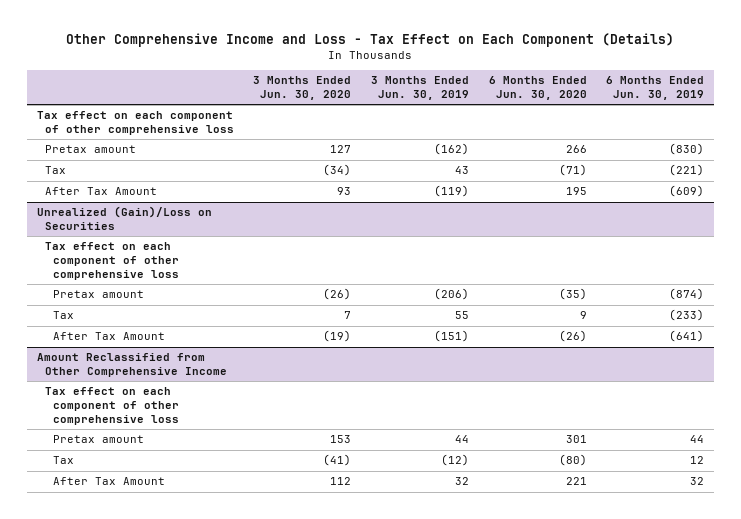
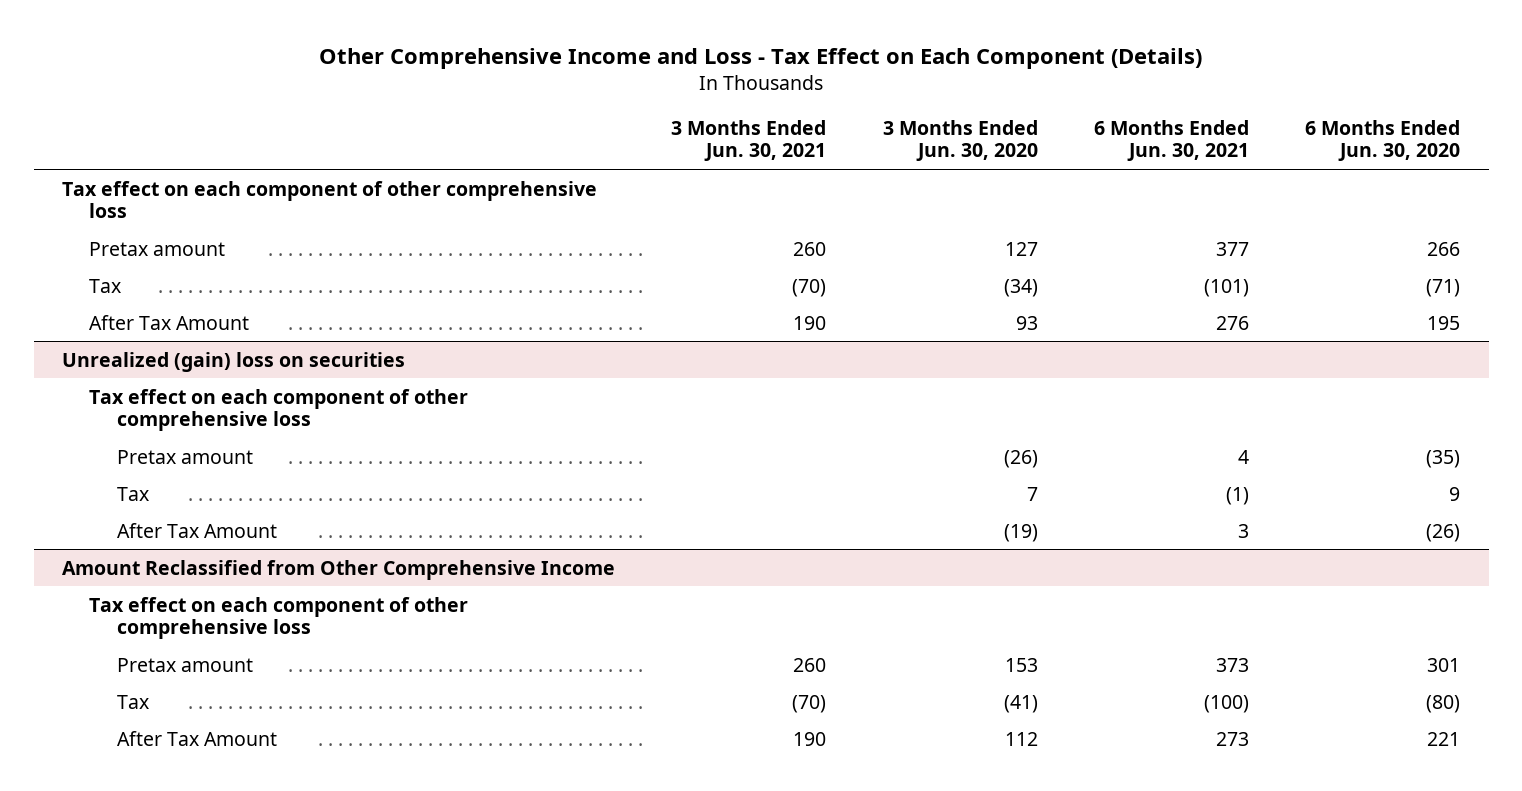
- | 3 Months Ended Jun. 30, 2020 | 3 Months Ended Jun. 30, 2019 | 6 Months Ended Jun. 30, 2020 | 6 Months Ended Jun. 30, 2019
+ | 3 Months Ended Jun. 30, 2021 | 3 Months Ended Jun. 30, 2020 | 6 Months Ended Jun. 30, 2021 | 6 Months Ended Jun. 30, 2020
- Unrealized (Gain)/Loss on Securities
+ Unrealized (gain) loss on securities

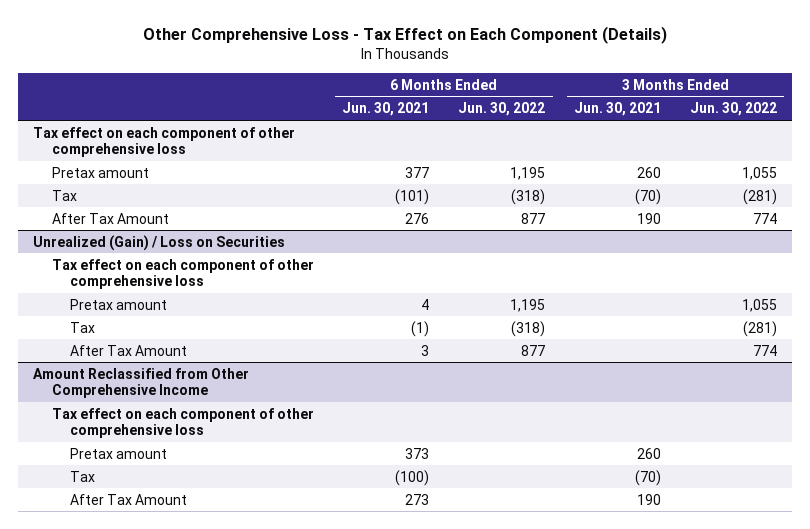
- Other Comprehensive Income and Loss - Tax Effect on Each Component (Details)
+ Other Comprehensive Loss - Tax Effect on Each Component (Details)
- | 3 Months Ended Jun. 30, 2021 | 3 Months Ended Jun. 30, 2020 | 6 Months Ended Jun. 30, 2021 | 6 Months Ended Jun. 30, 2020
+ | 6 Months Ended Jun. 30, 2021 | 6 Months Ended Jun. 30, 2022 | 3 Months Ended Jun. 30, 2021 | 3 Months Ended Jun. 30, 2022
- Unrealized (gain) loss on securities
+ Unrealized (Gain) / Loss on Securities

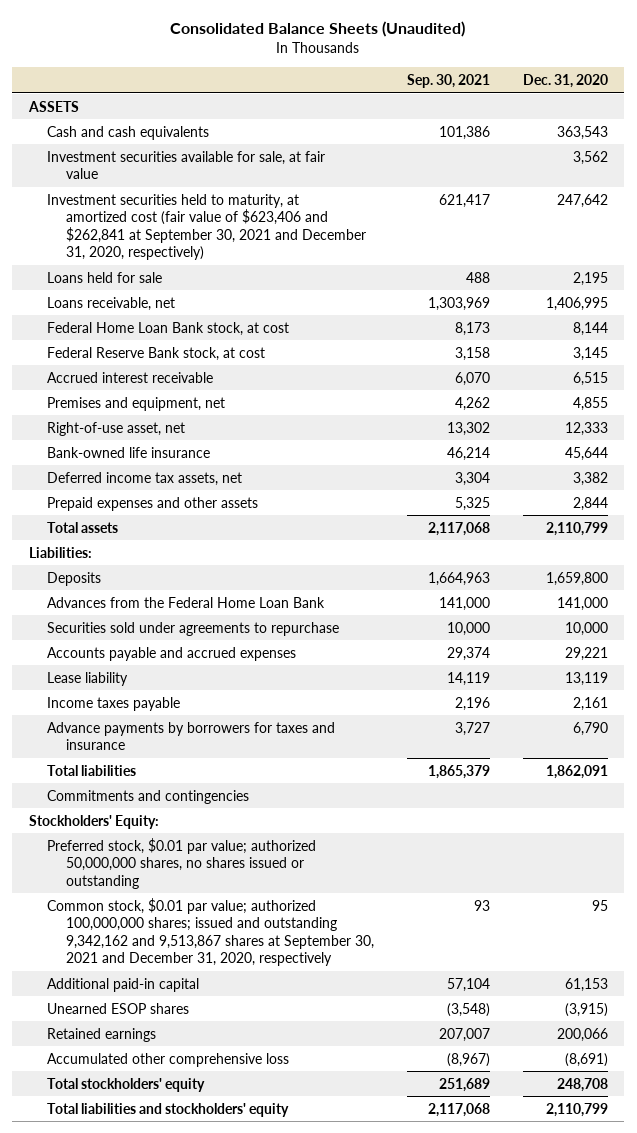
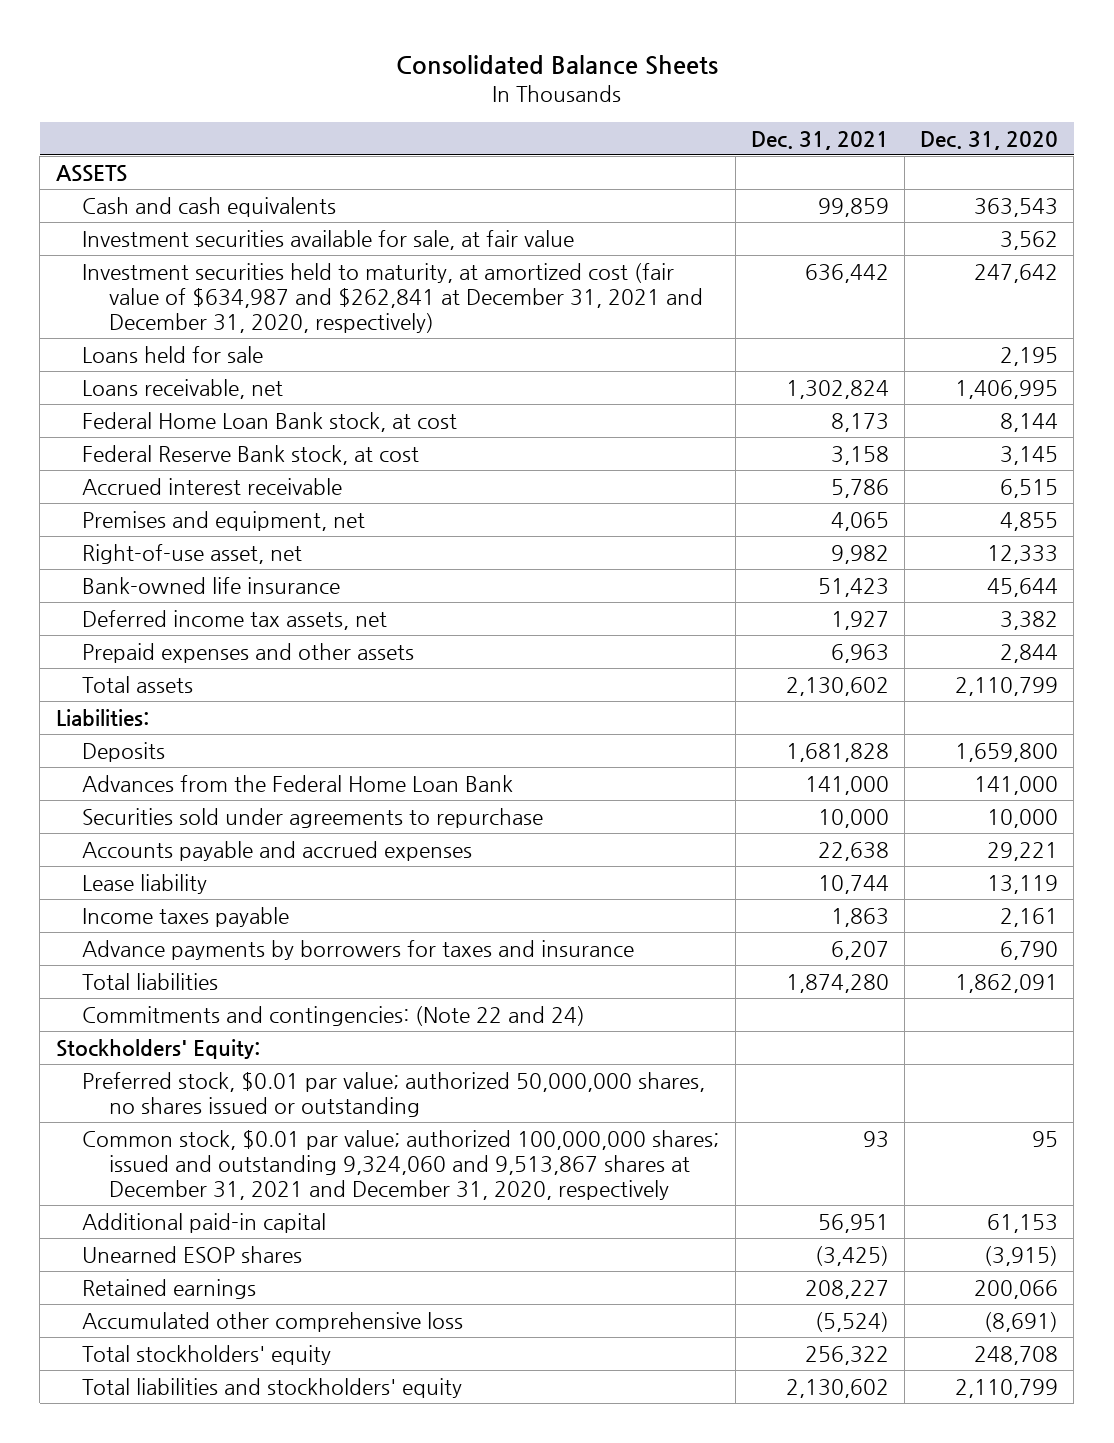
- Consolidated Balance Sheets (Unaudited)
+ Consolidated Balance Sheets
- | Sep. 30, 2021 | Dec. 31, 2020
+ | Dec. 31, 2021 | Dec. 31, 2020
- Investment securities held to maturity, at amortized cost (fair value of $623,406 and $262,841 at September 30, 2021 and December 31, 2020, respectively) | 621,417 | 247,642
+ Investment securities held to maturity, at amortized cost (fair value of $634,987 and $262,841 at December 31, 2021 and December 31, 2020, respectively) | 636,442 | 247,642
- Commitments and contingencies
+ Commitments and contingencies: (Note 22 and 24)
- Common stock, $0.01 par value; authorized 100,000,000 shares; issued and outstanding 9,342,162 and 9,513,867 shares at September 30, 2021 and December 31, 2020, respectively | 93 | 95
+ Common stock, $0.01 par value; authorized 100,000,000 shares; issued and outstanding 9,324,060 and 9,513,867 shares at December 31, 2021 and December 31, 2020, respectively | 93 | 95

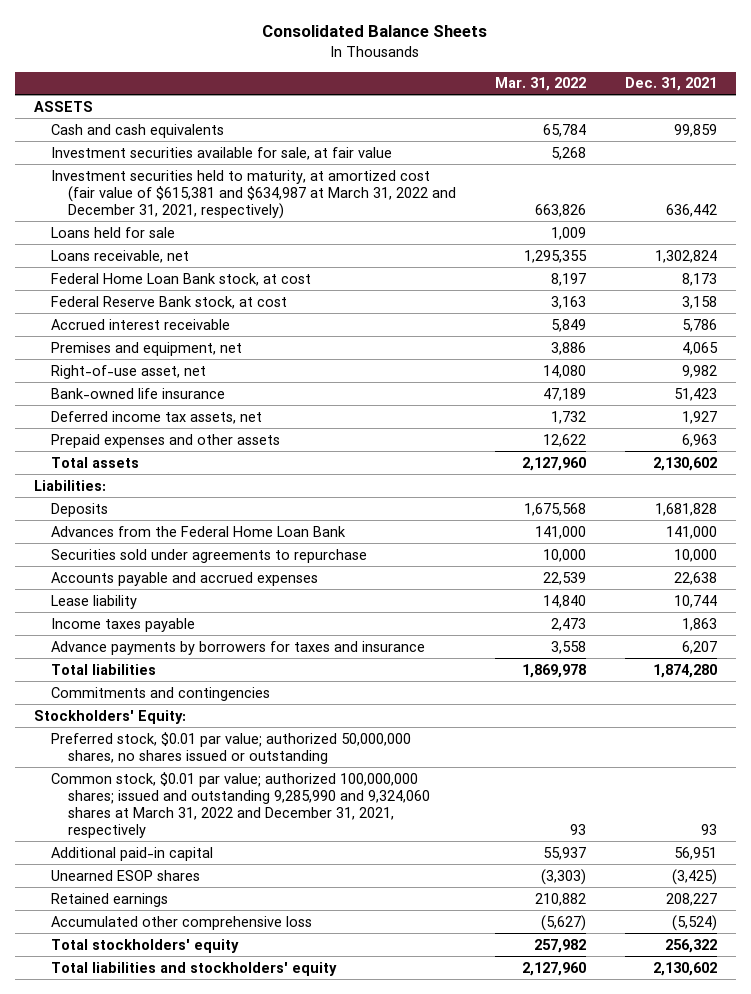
- | Dec. 31, 2021 | Dec. 31, 2020
+ | Mar. 31, 2022 | Dec. 31, 2021
- Investment securities held to maturity, at amortized cost (fair value of $634,987 and $262,841 at December 31, 2021 and December 31, 2020, respectively) | 636,442 | 247,642
+ Investment securities held to maturity, at amortized cost (fair value of $615,381 and $634,987 at March 31, 2022 and December 31, 2021, respectively) | 663,826 | 636,442
- Commitments and contingencies: (Note 22 and 24)
+ Commitments and contingencies
- Common stock, $0.01 par value; authorized 100,000,000 shares; issued and outstanding 9,324,060 and 9,513,867 shares at December 31, 2021 and December 31, 2020, respectively | 93 | 95
+ Common stock, $0.01 par value; authorized 100,000,000 shares; issued and outstanding 9,285,990 and 9,324,060 shares at March 31, 2022 and December 31, 2021, respectively | 93 | 93

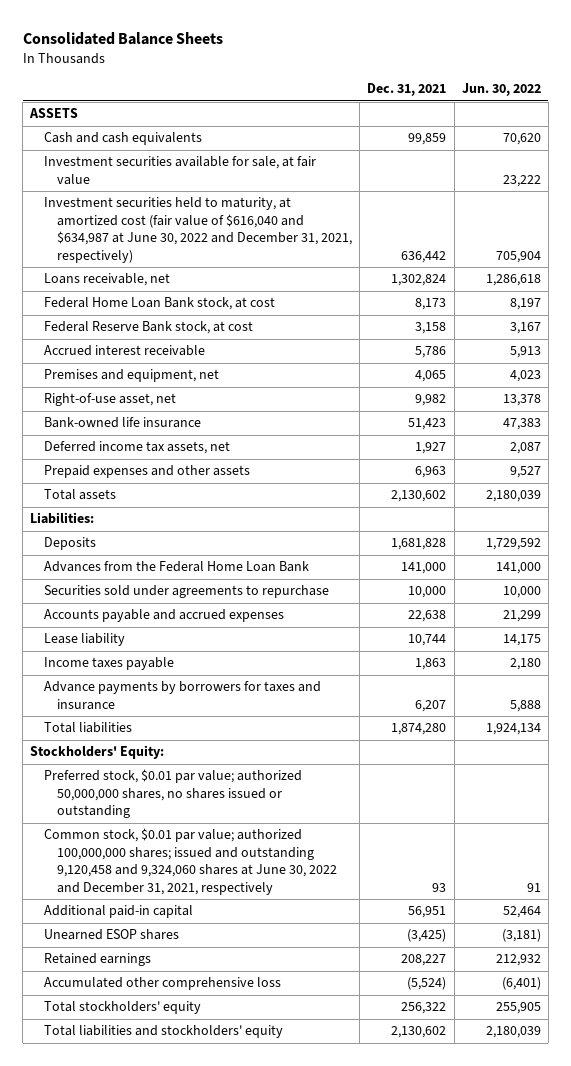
- | Mar. 31, 2022 | Dec. 31, 2021
+ | Dec. 31, 2021 | Jun. 30, 2022
- Investment securities held to maturity, at amortized cost (fair value of $615,381 and $634,987 at March 31, 2022 and December 31, 2021, respectively) | 663,826 | 636,442
- Loans held for sale | 1,009 |
+ Investment securities held to maturity, at amortized cost (fair value of $616,040 and $634,987 at June 30, 2022 and December 31, 2021, respectively) | 636,442 | 705,904
- Commitments and contingencies
- Common stock, $0.01 par value; authorized 100,000,000 shares; issued and outstanding 9,285,990 and 9,324,060 shares at March 31, 2022 and December 31, 2021, respectively | 93 | 93
+ Common stock, $0.01 par value; authorized 100,000,000 shares; issued and outstanding 9,120,458 and 9,324,060 shares at June 30, 2022 and December 31, 2021, respectively | 93 | 91

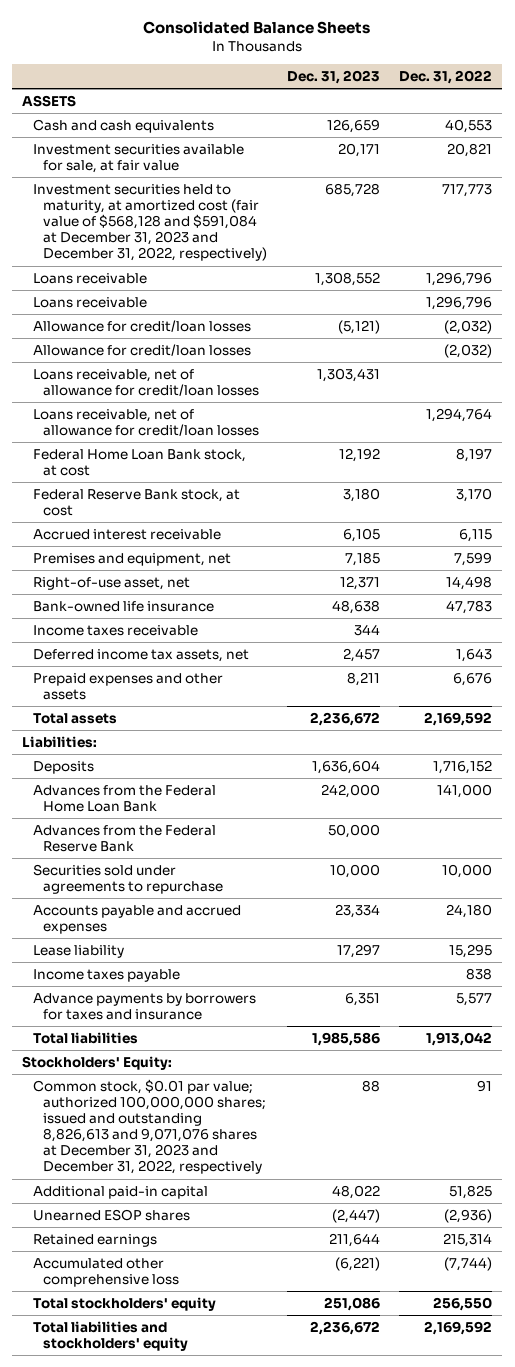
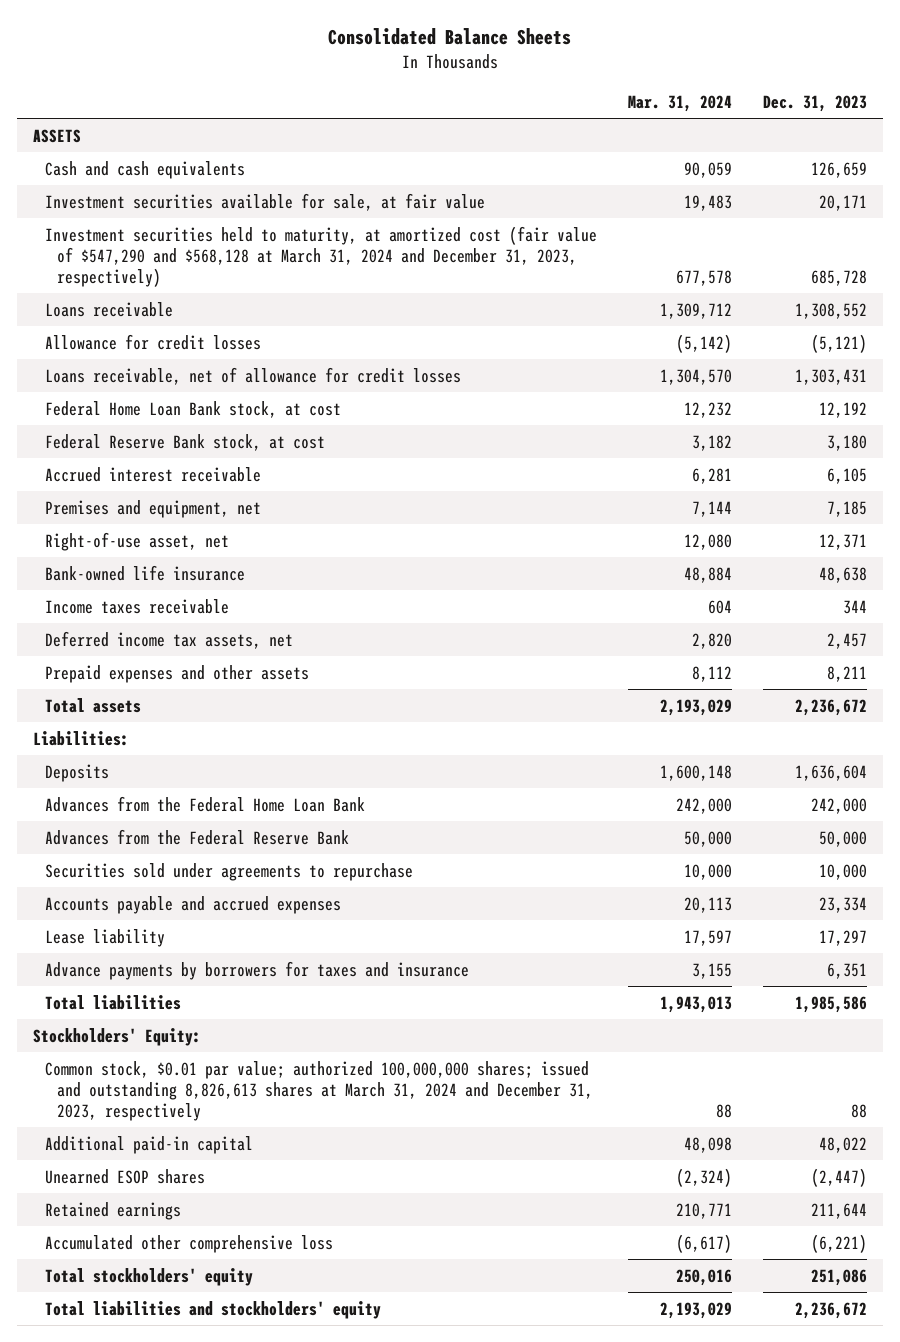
- | Dec. 31, 2023 | Dec. 31, 2022
+ | Mar. 31, 2024 | Dec. 31, 2023
- Investment securities held to maturity, at amortized cost (fair value of $568,128 and $591,084 at December 31, 2023 and December 31, 2022, respectively) | 685,728 | 717,773
+ Investment securities held to maturity, at amortized cost (fair value of $547,290 and $568,128 at March 31, 2024 and December 31, 2023, respectively) | 677,578 | 685,728
- Loans receivable | | 1,296,796
- Allowance for credit/loan losses | (5,121) | (2,032)
- Allowance for credit/loan losses | | (2,032)
- Loans receivable, net of allowance for credit/loan losses | 1,303,431 |
- Loans receivable, net of allowance for credit/loan losses | | 1,294,764
+ Allowance for credit losses | (5,142) | (5,121)
+ Loans receivable, net of allowance for credit losses | 1,304,570 | 1,303,431
- Income taxes payable | | 838
- Common stock, $0.01 par value; authorized 100,000,000 shares; issued and outstanding 8,826,613 and 9,071,076 shares at December 31, 2023 and December 31, 2022, respectively | 88 | 91
+ Common stock, $0.01 par value; authorized 100,000,000 shares; issued and outstanding 8,826,613 shares at March 31, 2024 and December 31, 2023, respectively | 88 | 88

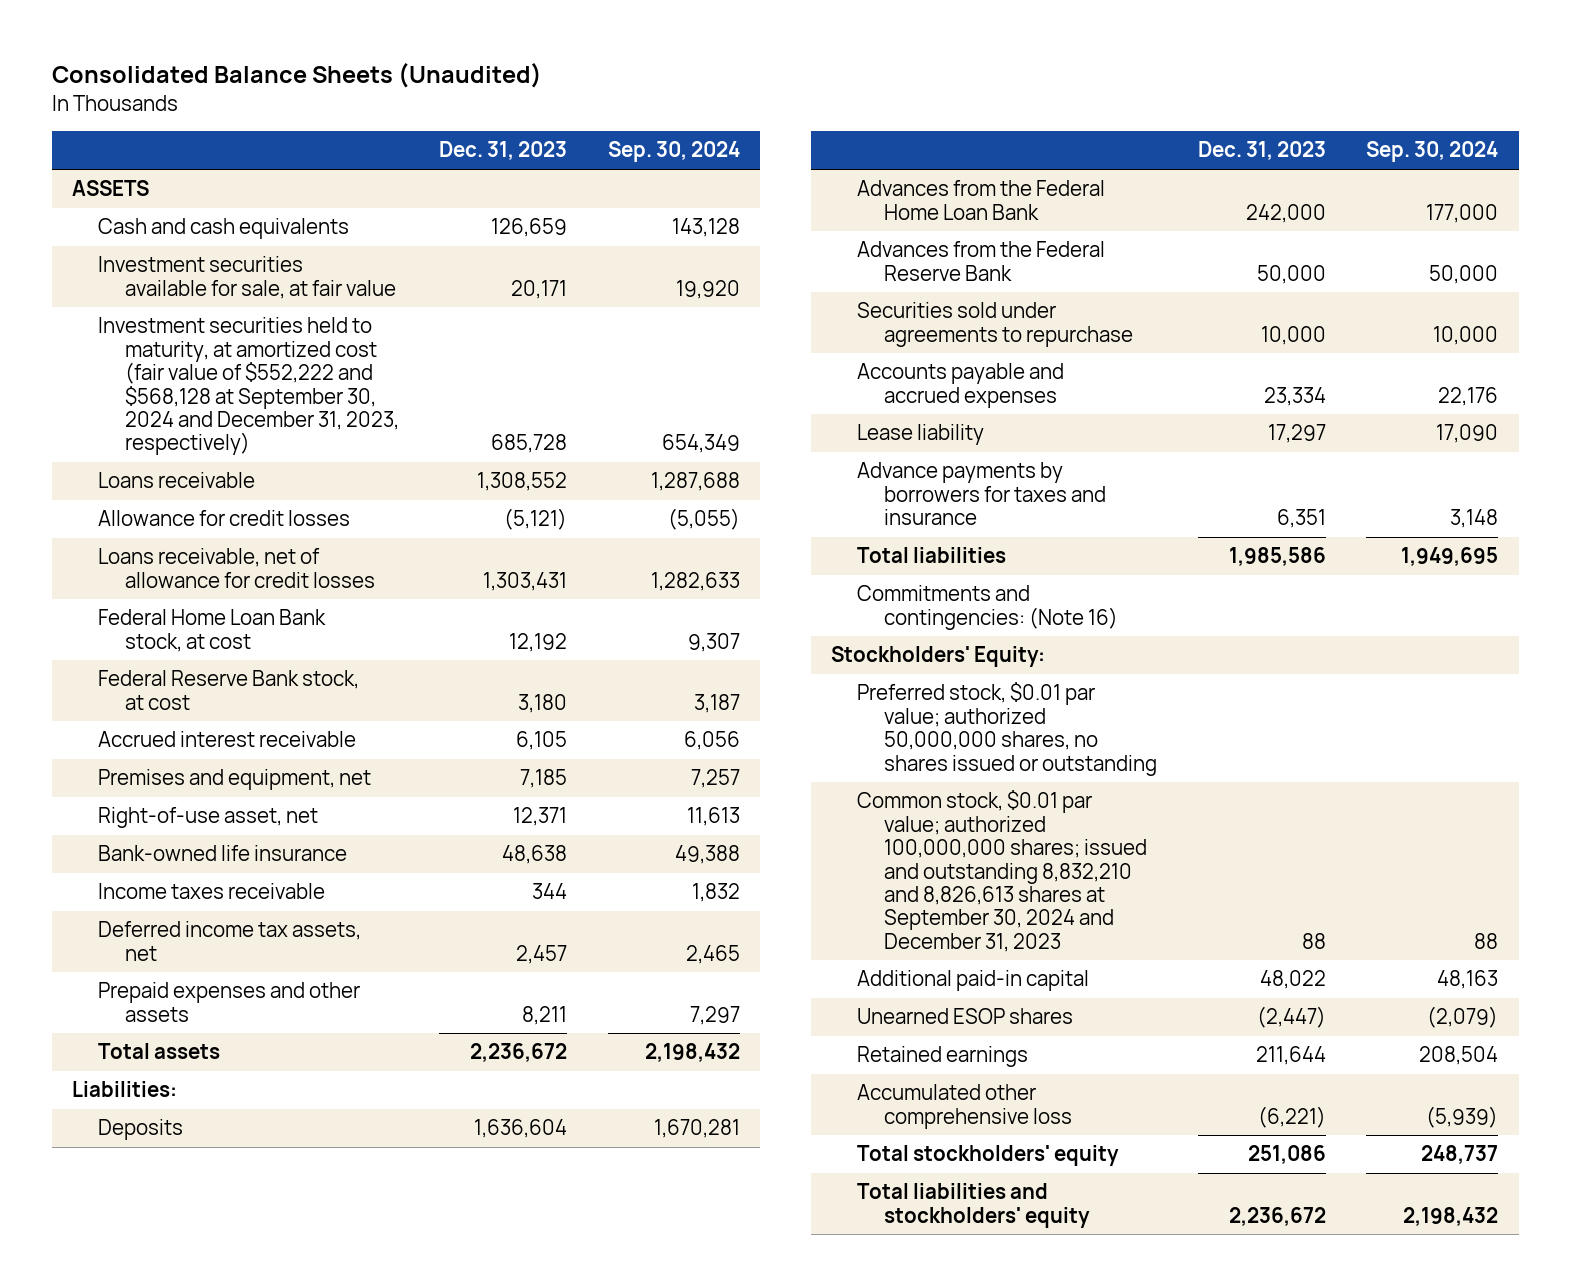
- Consolidated Balance Sheets
+ Consolidated Balance Sheets (Unaudited)
- | Mar. 31, 2024 | Dec. 31, 2023
+ | Dec. 31, 2023 | Sep. 30, 2024
- Investment securities held to maturity, at amortized cost (fair value of $547,290 and $568,128 at March 31, 2024 and December 31, 2023, respectively) | 677,578 | 685,728
+ Investment securities held to maturity, at amortized cost (fair value of $552,222 and $568,128 at September 30, 2024 and December 31, 2023, respectively) | 685,728 | 654,349
+ Commitments and contingencies: (Note 16)
- Common stock, $0.01 par value; authorized 100,000,000 shares; issued and outstanding 8,826,613 shares at March 31, 2024 and December 31, 2023, respectively | 88 | 88
+ Preferred stock, $0.01 par value; authorized 50,000,000 shares, no shares issued or outstanding
+ Common stock, $0.01 par value; authorized 100,000,000 shares; issued and outstanding 8,832,210 and 8,826,613 shares at September 30, 2024 and December 31, 2023 | 88 | 88

